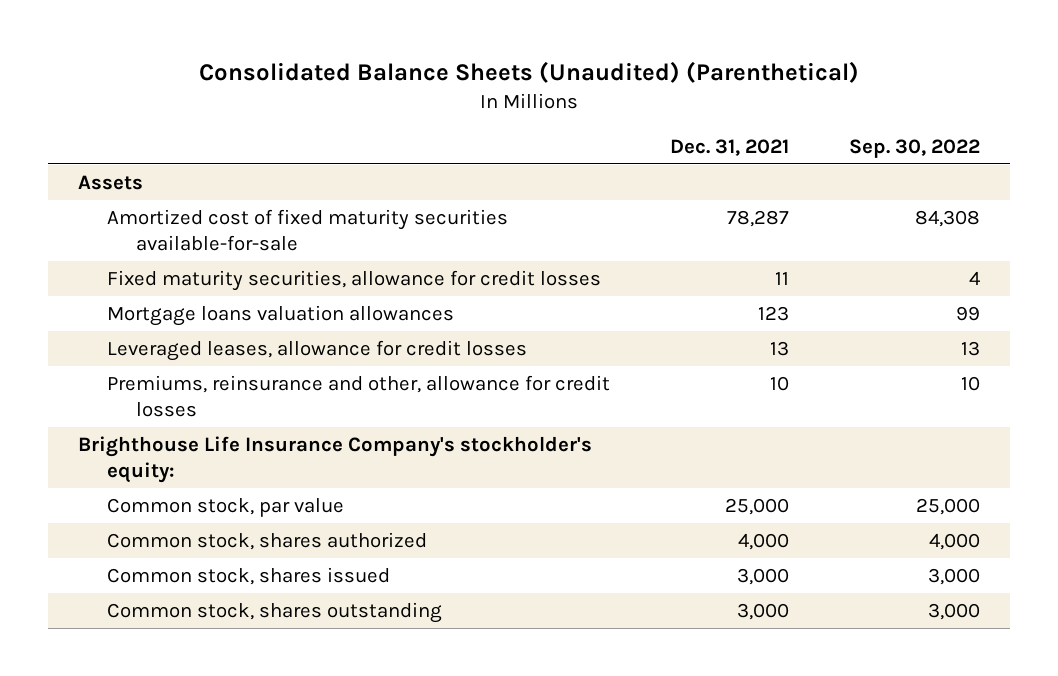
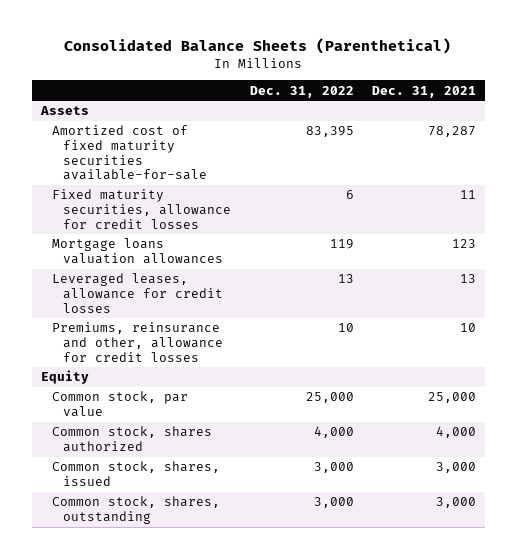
- Consolidated Balance Sheets (Unaudited) (Parenthetical)
+ Consolidated Balance Sheets (Parenthetical)
- | Dec. 31, 2021 | Sep. 30, 2022
+ | Dec. 31, 2022 | Dec. 31, 2021
- Brighthouse Life Insurance Company's stockholder's equity:
+ Equity
- Common stock, shares issued | 3,000 | 3,000
- Common stock, shares outstanding | 3,000 | 3,000
+ Common stock, shares, issued | 3,000 | 3,000
+ Common stock, shares, outstanding | 3,000 | 3,000

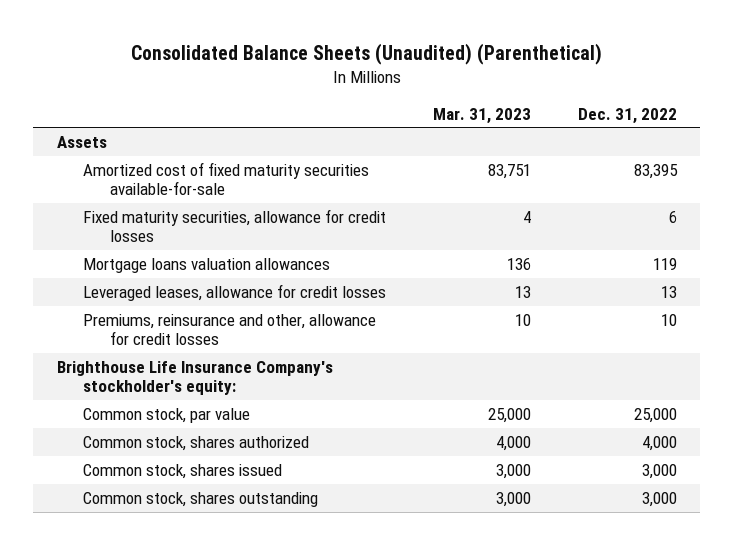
- Consolidated Balance Sheets (Parenthetical)
+ Consolidated Balance Sheets (Unaudited) (Parenthetical)
- | Dec. 31, 2022 | Dec. 31, 2021
+ | Mar. 31, 2023 | Dec. 31, 2022
- Equity
+ Brighthouse Life Insurance Company's stockholder's equity:
- Common stock, shares, issued | 3,000 | 3,000
- Common stock, shares, outstanding | 3,000 | 3,000
+ Common stock, shares issued | 3,000 | 3,000
+ Common stock, shares outstanding | 3,000 | 3,000

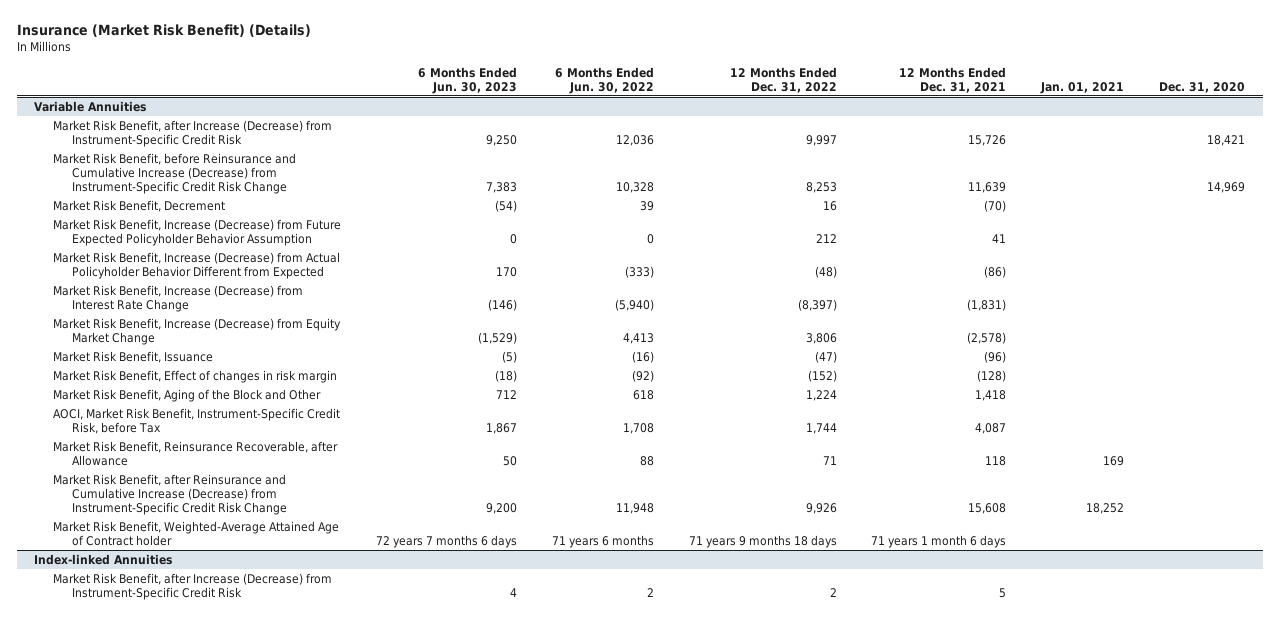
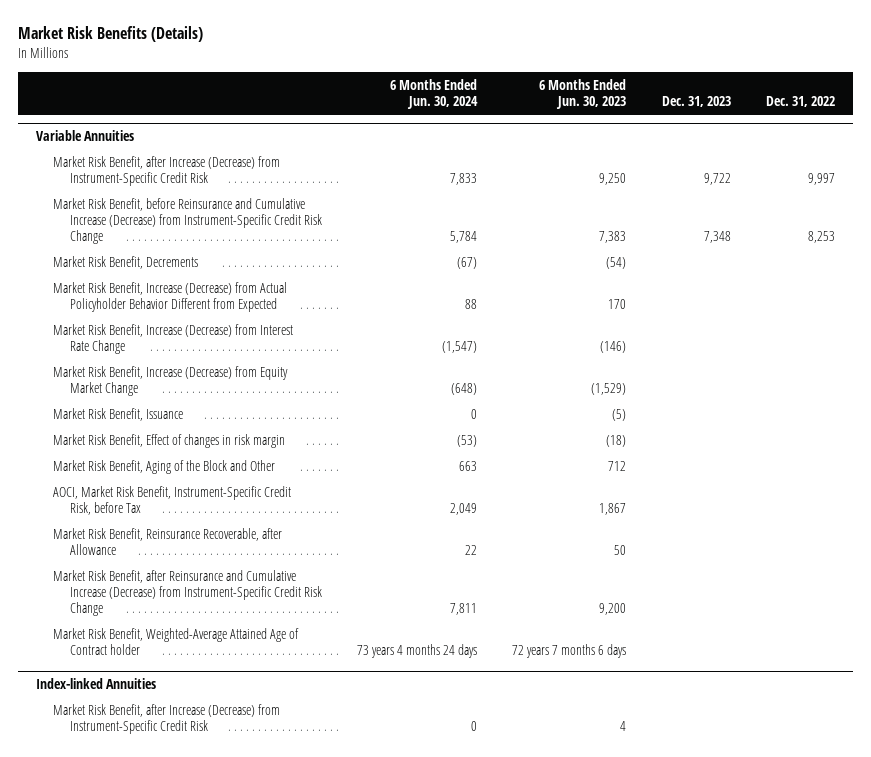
- Insurance (Market Risk Benefit) (Details)
+ Market Risk Benefits (Details)
- | 6 Months Ended Jun. 30, 2023 | 6 Months Ended Jun. 30, 2022 | 12 Months Ended Dec. 31, 2022 | 12 Months Ended Dec. 31, 2021 | Jan. 01, 2021 | Dec. 31, 2020
+ | 6 Months Ended Jun. 30, 2024 | 6 Months Ended Jun. 30, 2023 | Dec. 31, 2023 | Dec. 31, 2022
@ Variable Annuities
- Market Risk Benefit, Decrement | (54) | 39 | 16 | (70) | |
- Market Risk Benefit, Increase (Decrease) from Future Expected Policyholder Behavior Assumption | 0 | 0 | 212 | 41 | |
+ Market Risk Benefit, Decrements | (67) | (54) | |

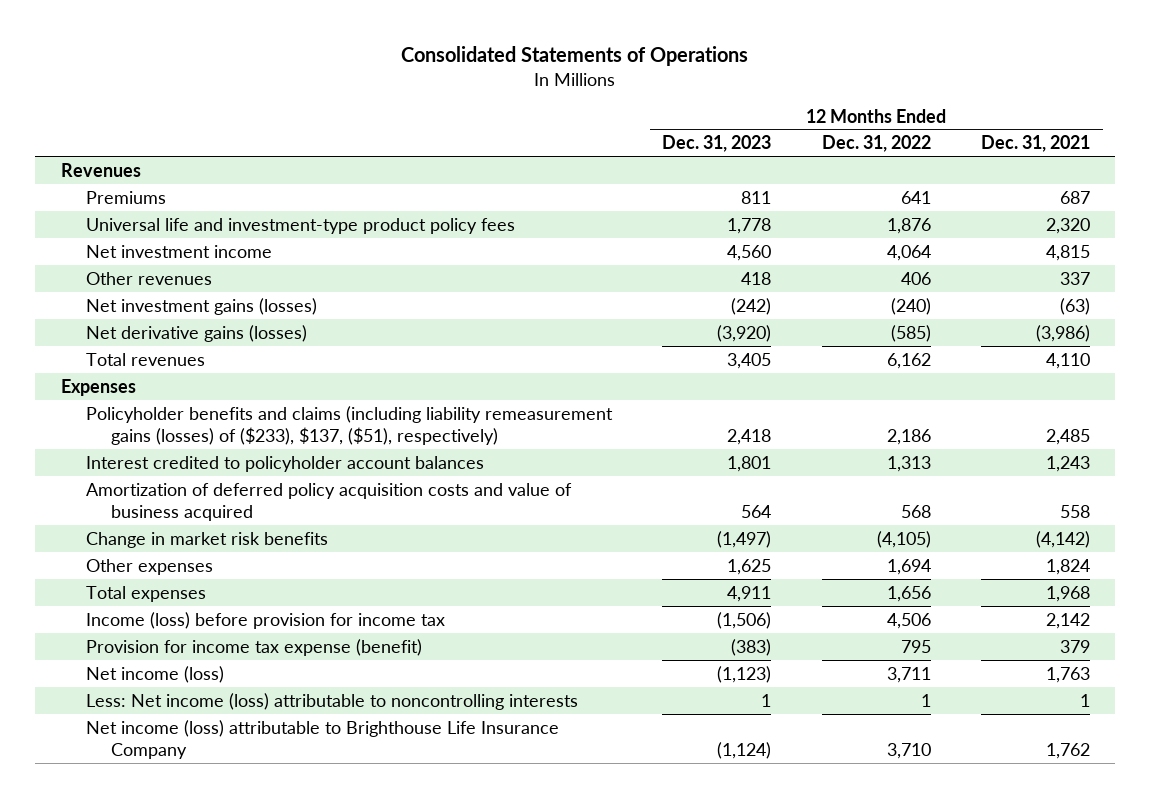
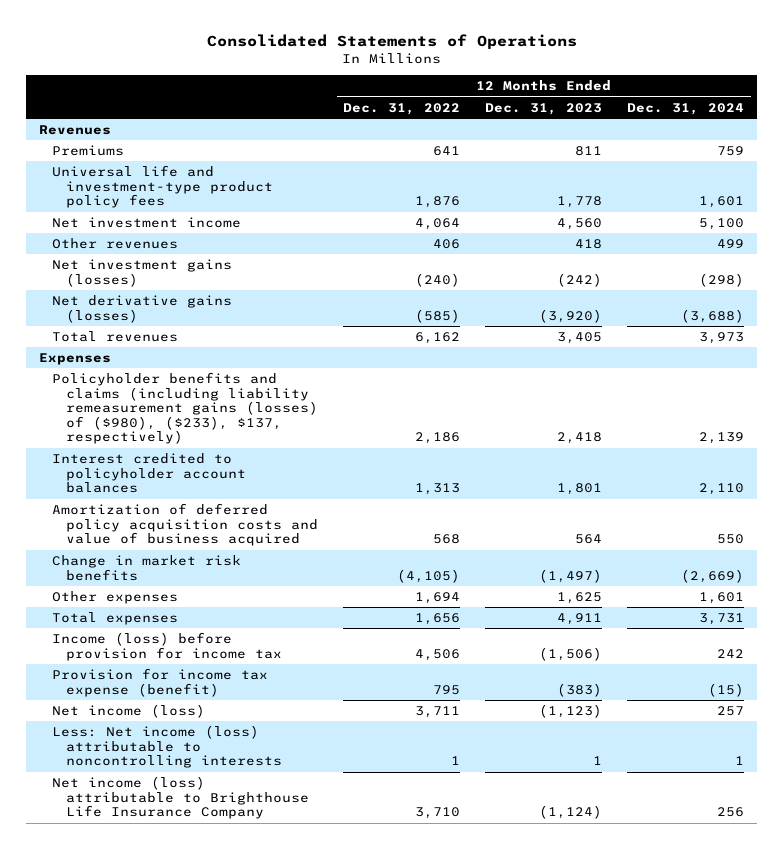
- | 12 Months Ended Dec. 31, 2023 | 12 Months Ended Dec. 31, 2022 | 12 Months Ended Dec. 31, 2021
+ | 12 Months Ended Dec. 31, 2022 | 12 Months Ended Dec. 31, 2023 | 12 Months Ended Dec. 31, 2024
- Policyholder benefits and claims (including liability remeasurement gains (losses) of ($233), $137, ($51), respectively) | 2,418 | 2,186 | 2,485
+ Policyholder benefits and claims (including liability remeasurement gains (losses) of ($980), ($233), $137, respectively) | 2,186 | 2,418 | 2,139

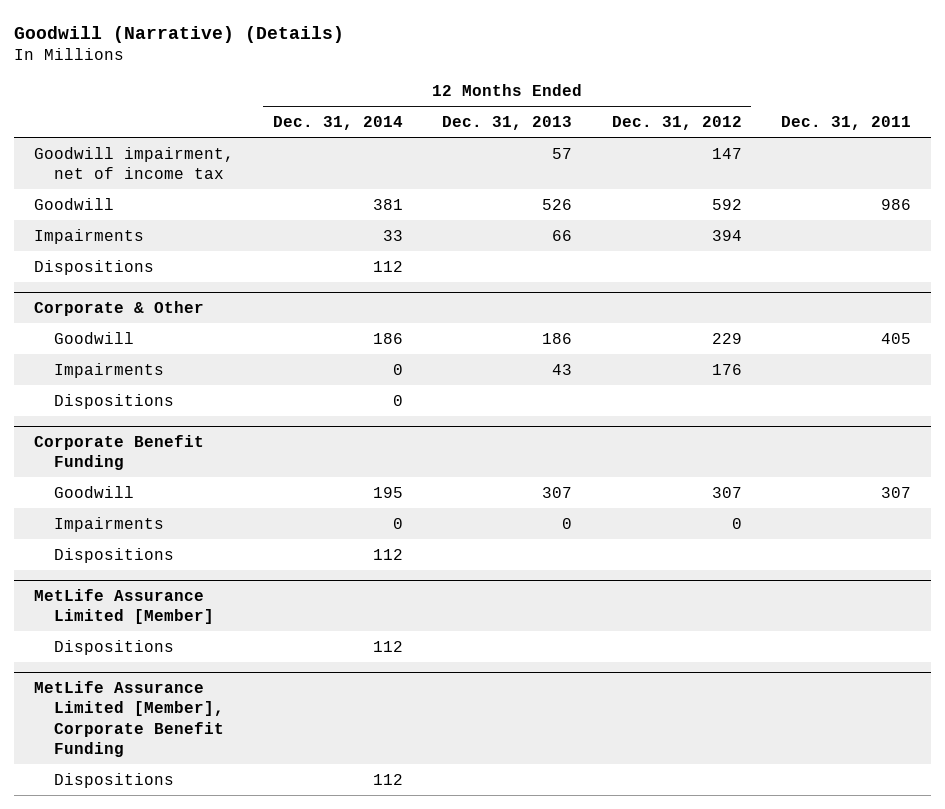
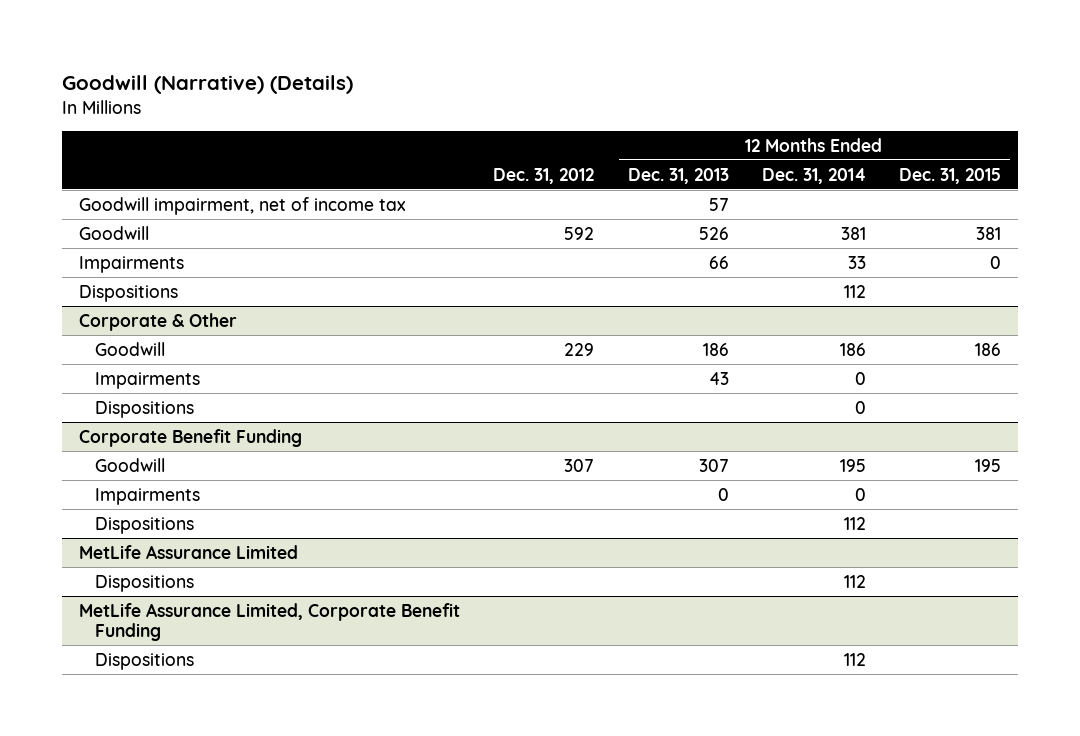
- | 12 Months Ended Dec. 31, 2014 | 12 Months Ended Dec. 31, 2013 | 12 Months Ended Dec. 31, 2012 | Dec. 31, 2011
+ | Dec. 31, 2012 | 12 Months Ended Dec. 31, 2013 | 12 Months Ended Dec. 31, 2014 | 12 Months Ended Dec. 31, 2015
- MetLife Assurance Limited [Member]
+ MetLife Assurance Limited
- MetLife Assurance Limited [Member], Corporate Benefit Funding
+ MetLife Assurance Limited, Corporate Benefit Funding

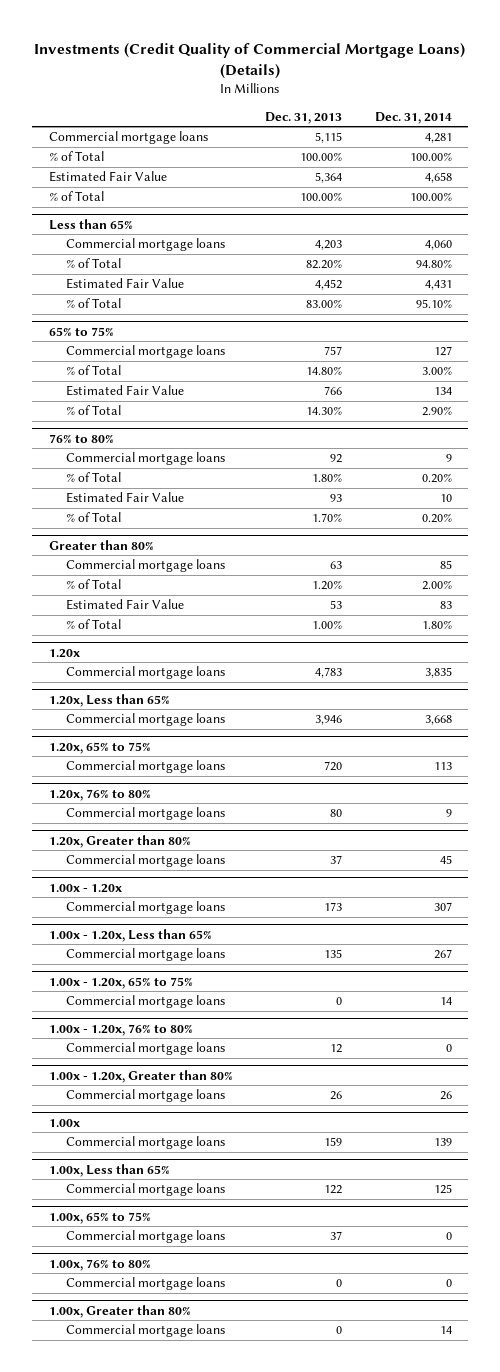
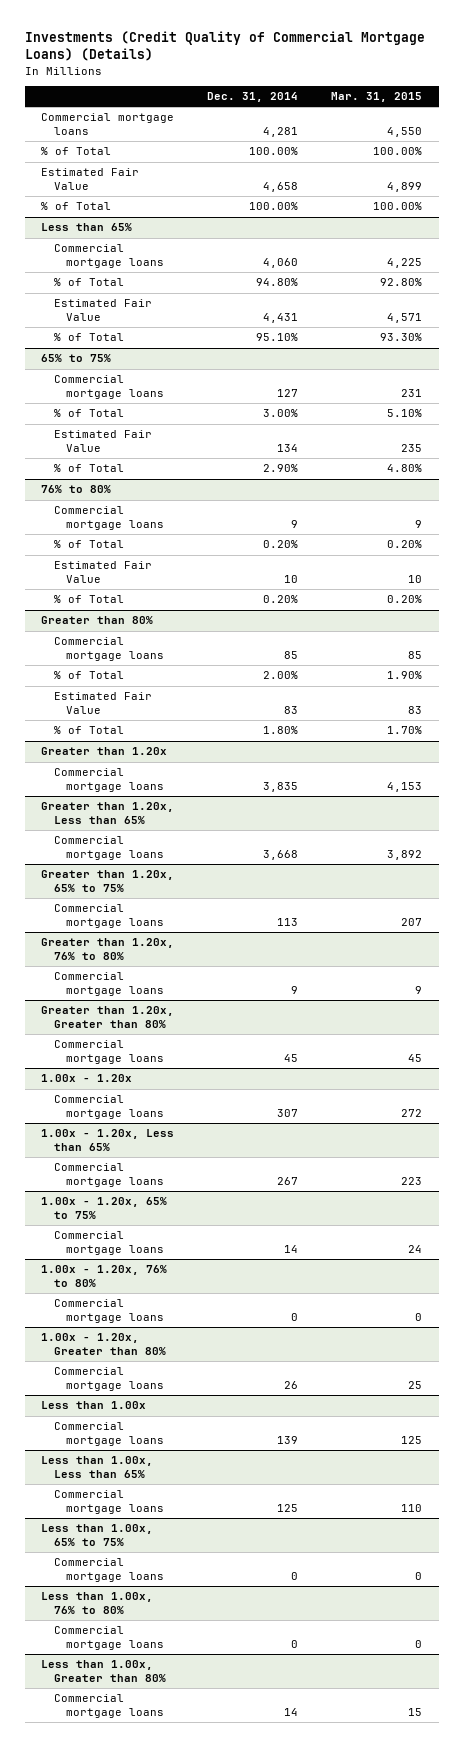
- | Dec. 31, 2013 | Dec. 31, 2014
+ | Dec. 31, 2014 | Mar. 31, 2015
- 1.20x
+ Greater than 1.20x
- 1.20x, Less than 65%
+ Greater than 1.20x, Less than 65%
- 1.20x, 65% to 75%
+ Greater than 1.20x, 65% to 75%
- 1.20x, 76% to 80%
+ Greater than 1.20x, 76% to 80%
- 1.20x, Greater than 80%
+ Greater than 1.20x, Greater than 80%
- 1.00x
+ Less than 1.00x
- 1.00x, Less than 65%
+ Less than 1.00x, Less than 65%
- 1.00x, 65% to 75%
+ Less than 1.00x, 65% to 75%
- 1.00x, 76% to 80%
+ Less than 1.00x, 76% to 80%
- 1.00x, Greater than 80%
+ Less than 1.00x, Greater than 80%

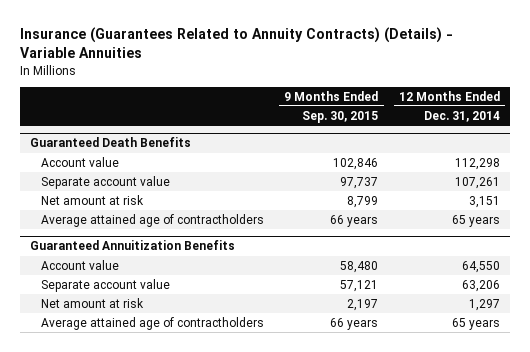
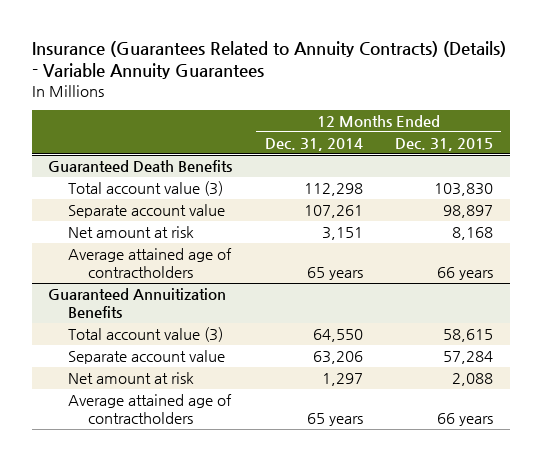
- Insurance (Guarantees Related to Annuity Contracts) (Details) - Variable Annuities
+ Insurance (Guarantees Related to Annuity Contracts) (Details) - Variable Annuity Guarantees
- | 9 Months Ended Sep. 30, 2015 | 12 Months Ended Dec. 31, 2014
+ | 12 Months Ended Dec. 31, 2014 | 12 Months Ended Dec. 31, 2015
@ Guaranteed Death Benefits
- Account value | 102,846 | 112,298
+ Total account value (3) | 112,298 | 103,830
@ Guaranteed Annuitization Benefits
- Account value | 58,480 | 64,550
+ Total account value (3) | 64,550 | 58,615

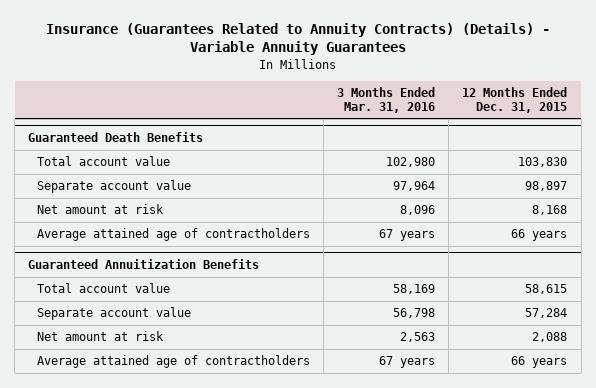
- | 12 Months Ended Dec. 31, 2014 | 12 Months Ended Dec. 31, 2015
+ | 3 Months Ended Mar. 31, 2016 | 12 Months Ended Dec. 31, 2015
@ Guaranteed Death Benefits
- Total account value (3) | 112,298 | 103,830
+ Total account value | 102,980 | 103,830
@ Guaranteed Annuitization Benefits
- Total account value (3) | 64,550 | 58,615
+ Total account value | 58,169 | 58,615

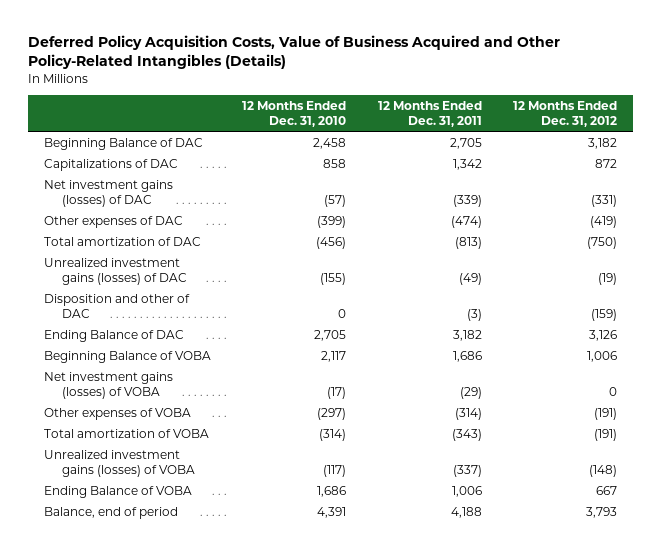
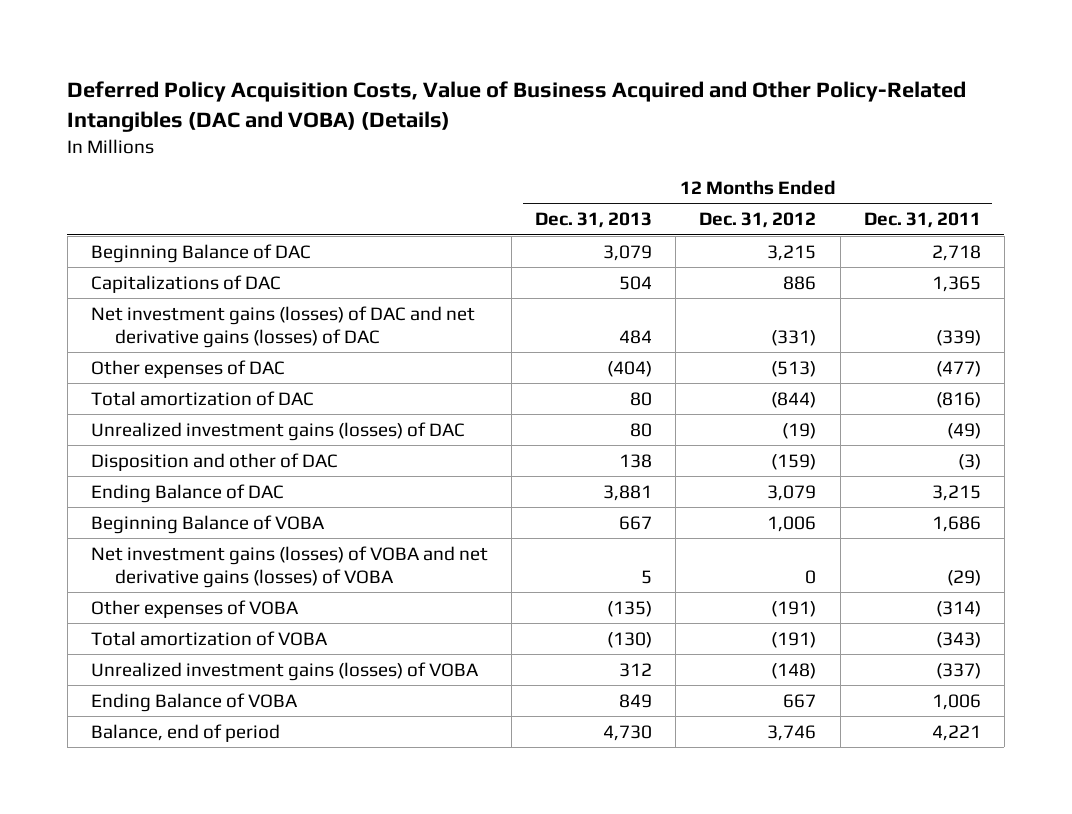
- Deferred Policy Acquisition Costs, Value of Business Acquired and Other Policy-Related Intangibles (Details)
+ Deferred Policy Acquisition Costs, Value of Business Acquired and Other Policy-Related Intangibles (DAC and VOBA) (Details)
- | 12 Months Ended Dec. 31, 2010 | 12 Months Ended Dec. 31, 2011 | 12 Months Ended Dec. 31, 2012
+ | 12 Months Ended Dec. 31, 2013 | 12 Months Ended Dec. 31, 2012 | 12 Months Ended Dec. 31, 2011
- Beginning Balance of DAC | 2,458 | 2,705 | 3,182
- Capitalizations of DAC | 858 | 1,342 | 872
- Net investment gains (losses) of DAC | (57) | (339) | (331)
- Other expenses of DAC | (399) | (474) | (419)
- Total amortization of DAC | (456) | (813) | (750)
+ Beginning Balance of DAC | 3,079 | 3,215 | 2,718
+ Capitalizations of DAC | 504 | 886 | 1,365
+ Net investment gains (losses) of DAC and net derivative gains (losses) of DAC | 484 | (331) | (339)
+ Other expenses of DAC | (404) | (513) | (477)
+ Total amortization of DAC | 80 | (844) | (816)
- Ending Balance of DAC | 2,705 | 3,182 | 3,126
+ Ending Balance of DAC | 3,881 | 3,079 | 3,215
- Net investment gains (losses) of VOBA | (17) | (29) | 0
+ Net investment gains (losses) of VOBA and net derivative gains (losses) of VOBA | 5 | 0 | (29)
- Balance, end of period | 4,391 | 4,188 | 3,793
+ Balance, end of period | 4,730 | 3,746 | 4,221

